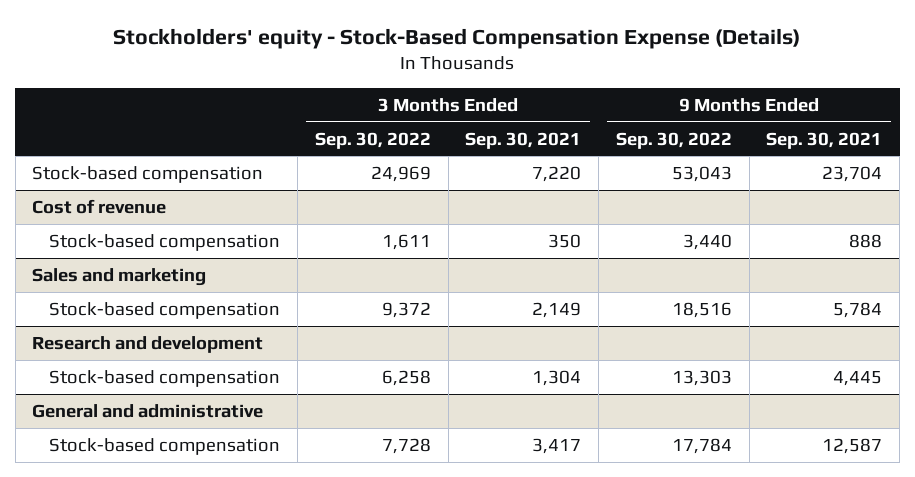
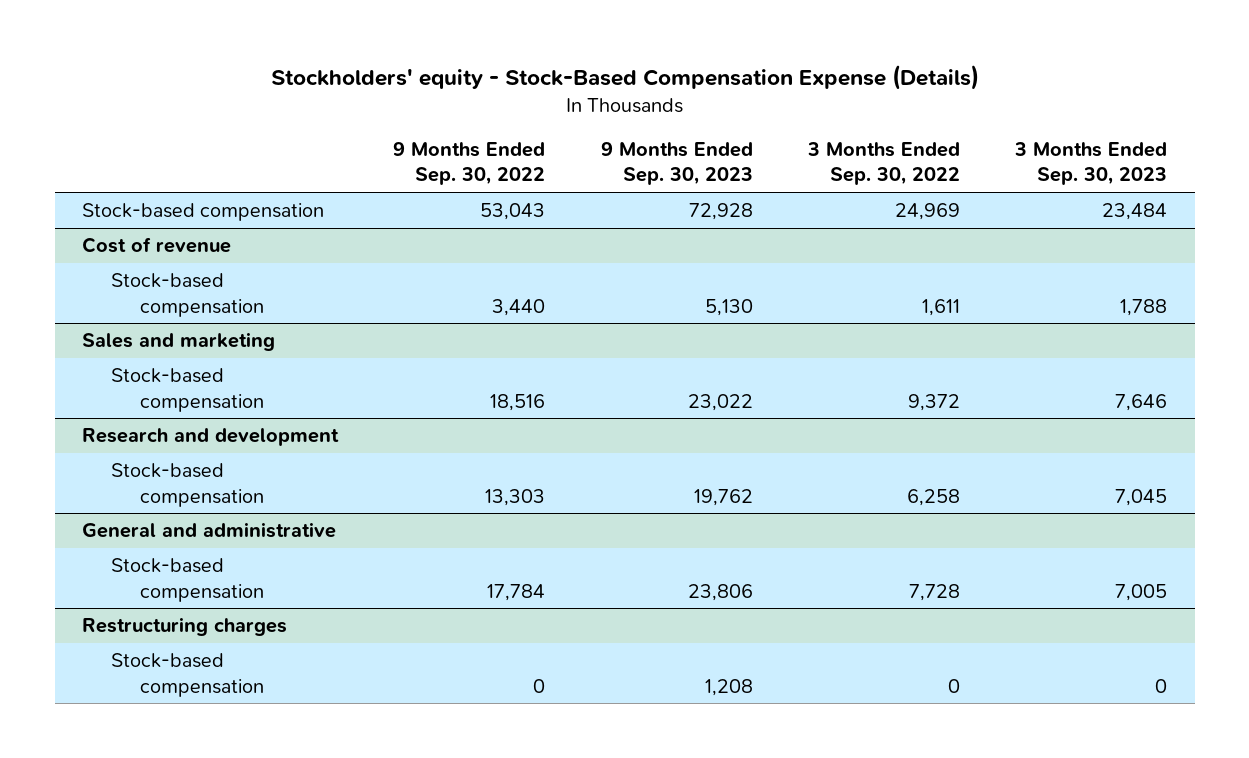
- | 3 Months Ended Sep. 30, 2022 | 3 Months Ended Sep. 30, 2021 | 9 Months Ended Sep. 30, 2022 | 9 Months Ended Sep. 30, 2021
+ | 9 Months Ended Sep. 30, 2022 | 9 Months Ended Sep. 30, 2023 | 3 Months Ended Sep. 30, 2022 | 3 Months Ended Sep. 30, 2023
+ Restructuring charges
+ Stock-based compensation | 0 | 1,208 | 0 | 0

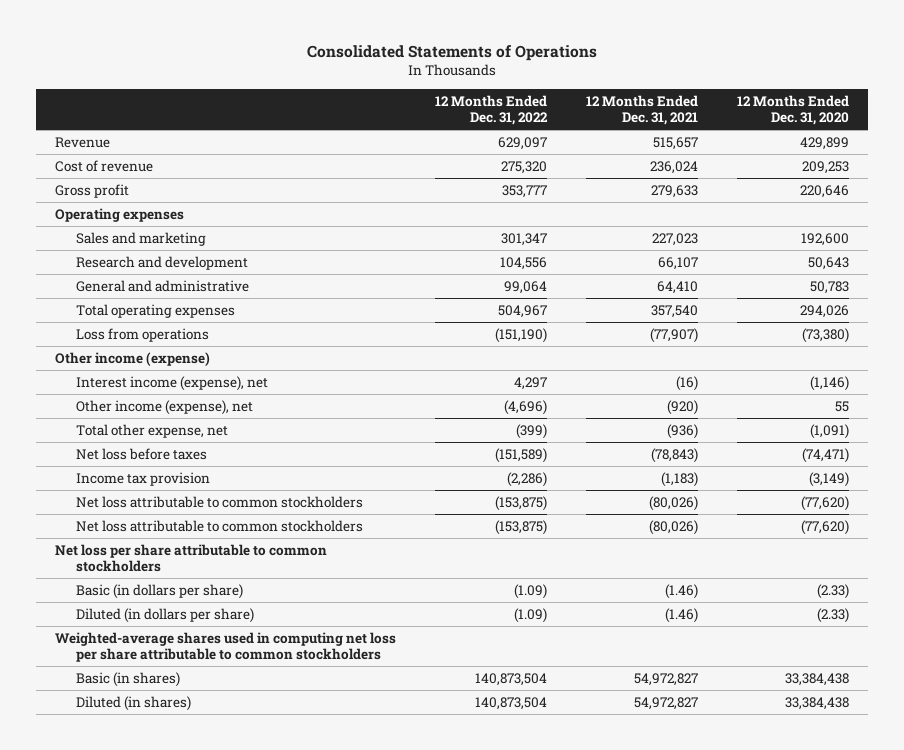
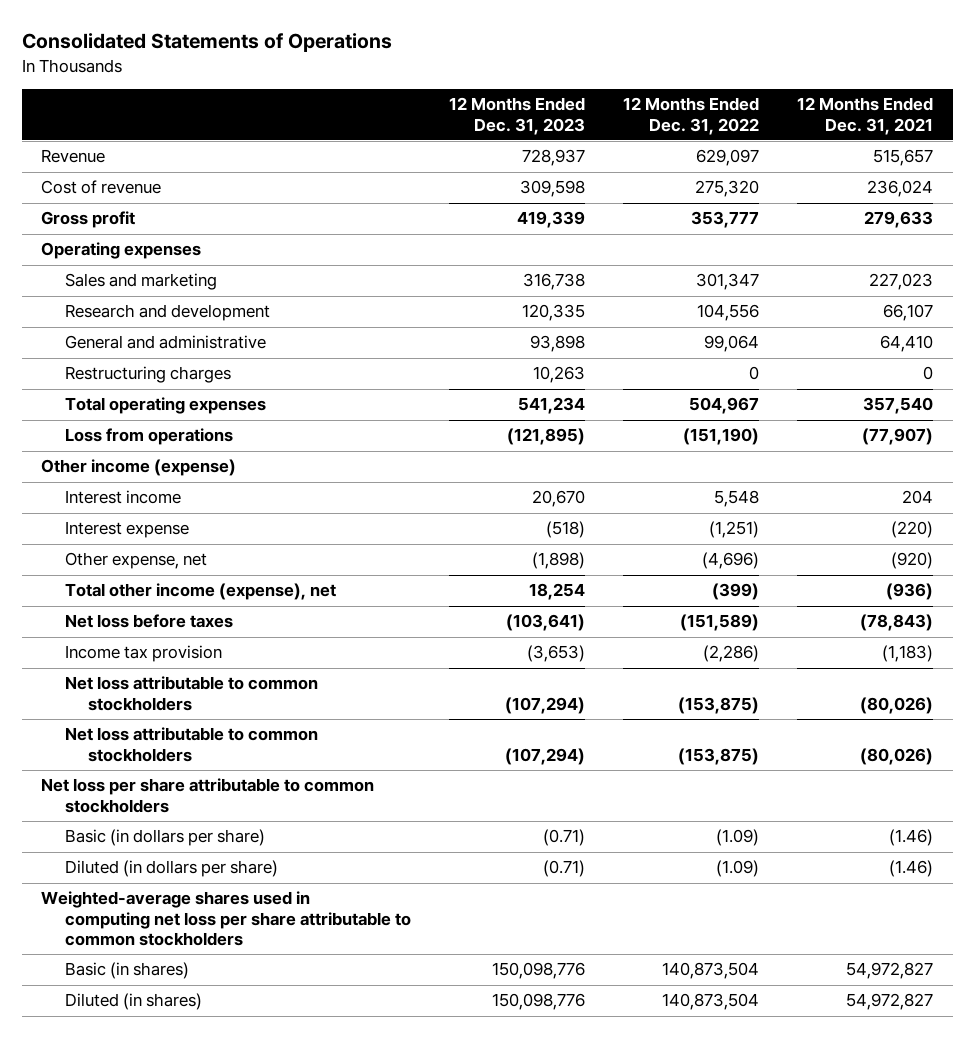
- | 12 Months Ended Dec. 31, 2022 | 12 Months Ended Dec. 31, 2021 | 12 Months Ended Dec. 31, 2020
+ | 12 Months Ended Dec. 31, 2023 | 12 Months Ended Dec. 31, 2022 | 12 Months Ended Dec. 31, 2021
+ Restructuring charges | 10,263 | 0 | 0
- Interest income (expense), net | 4,297 | (16) | (1,146)
- Other income (expense), net | (4,696) | (920) | 55
- Total other expense, net | (399) | (936) | (1,091)
+ Interest income | 20,670 | 5,548 | 204
+ Interest expense | (518) | (1,251) | (220)
+ Other expense, net | (1,898) | (4,696) | (920)
+ Total other income (expense), net | 18,254 | (399) | (936)

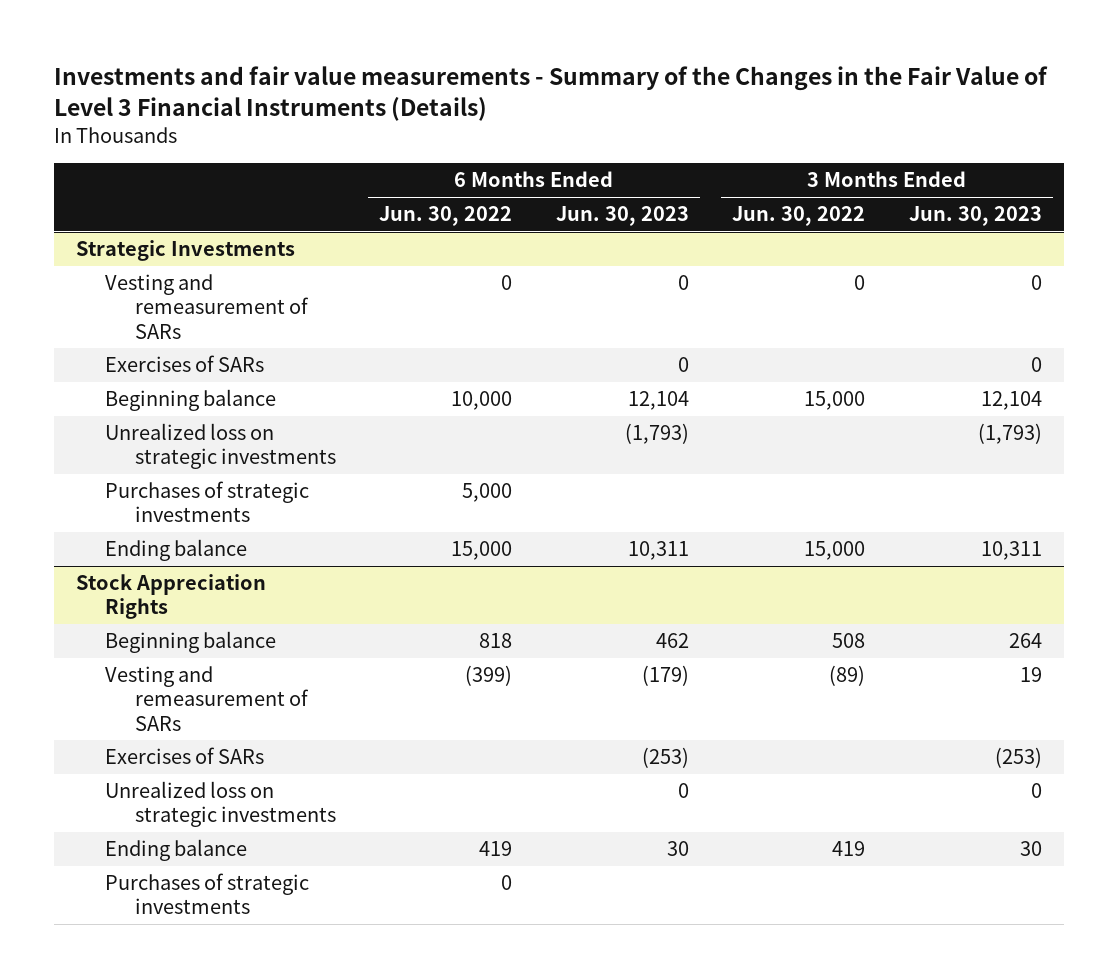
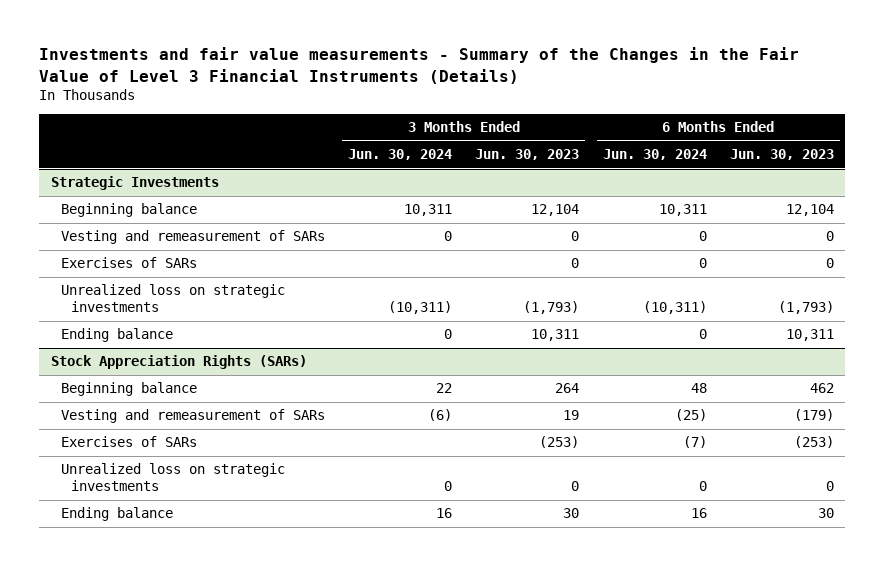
- | 6 Months Ended Jun. 30, 2022 | 6 Months Ended Jun. 30, 2023 | 3 Months Ended Jun. 30, 2022 | 3 Months Ended Jun. 30, 2023
+ | 3 Months Ended Jun. 30, 2024 | 3 Months Ended Jun. 30, 2023 | 6 Months Ended Jun. 30, 2024 | 6 Months Ended Jun. 30, 2023
@ Strategic Investments
moved up: Beginning balance | 10,311 | 12,104 | 10,311 | 12,104
- Purchases of strategic investments | 5,000 | | |
- Stock Appreciation Rights
+ Stock Appreciation Rights (SARs)
- Purchases of strategic investments | 0 | | |

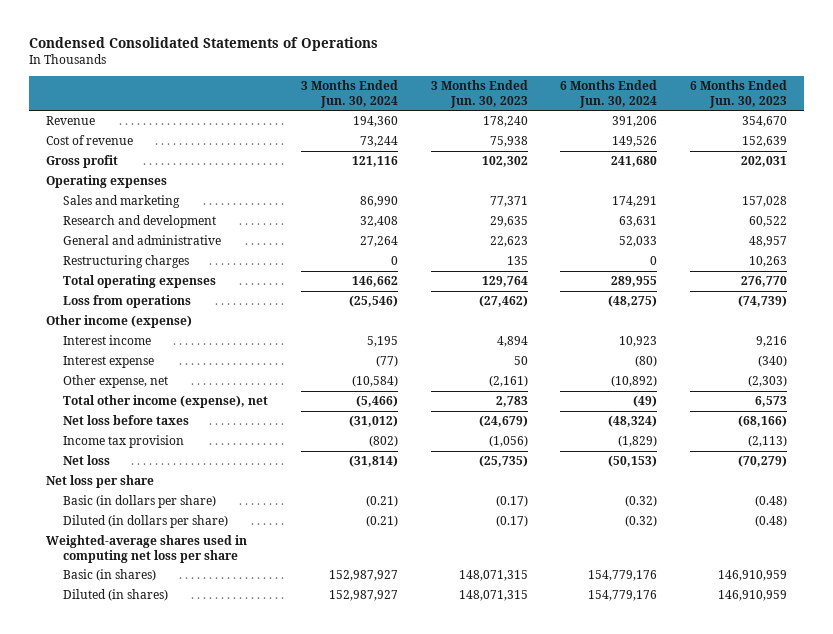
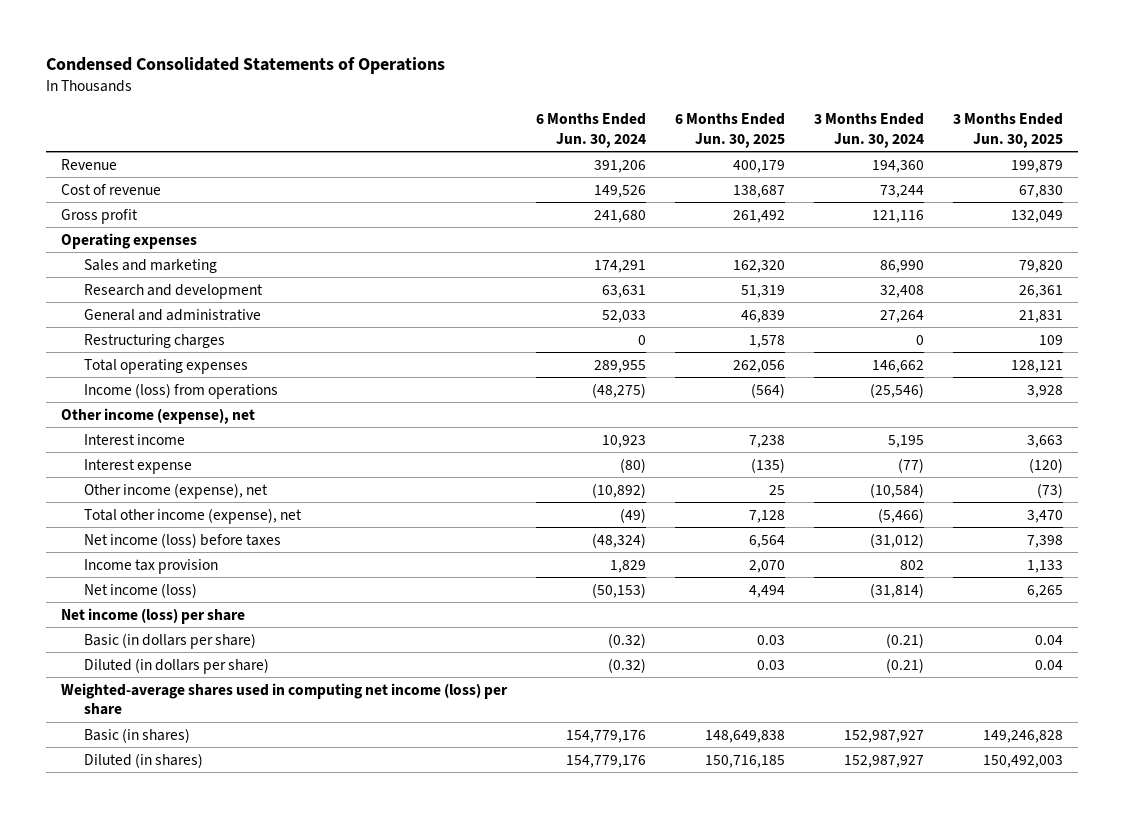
- | 3 Months Ended Jun. 30, 2024 | 3 Months Ended Jun. 30, 2023 | 6 Months Ended Jun. 30, 2024 | 6 Months Ended Jun. 30, 2023
+ | 6 Months Ended Jun. 30, 2024 | 6 Months Ended Jun. 30, 2025 | 3 Months Ended Jun. 30, 2024 | 3 Months Ended Jun. 30, 2025
- Loss from operations | (25,546) | (27,462) | (48,275) | (74,739)
- Other income (expense)
+ Income (loss) from operations | (48,275) | (564) | (25,546) | 3,928
+ Other income (expense), net
- Other expense, net | (10,584) | (2,161) | (10,892) | (2,303)
+ Other income (expense), net | (10,892) | 25 | (10,584) | (73)
- Net loss before taxes | (31,012) | (24,679) | (48,324) | (68,166)
- Income tax provision | (802) | (1,056) | (1,829) | (2,113)
- Net loss | (31,814) | (25,735) | (50,153) | (70,279)
- Net loss per share
+ Net income (loss) before taxes | (48,324) | 6,564 | (31,012) | 7,398
+ Income tax provision | 1,829 | 2,070 | 802 | 1,133
+ Net income (loss) | (50,153) | 4,494 | (31,814) | 6,265
+ Net income (loss) per share
- Weighted-average shares used in computing net loss per share
+ Weighted-average shares used in computing net income (loss) per share

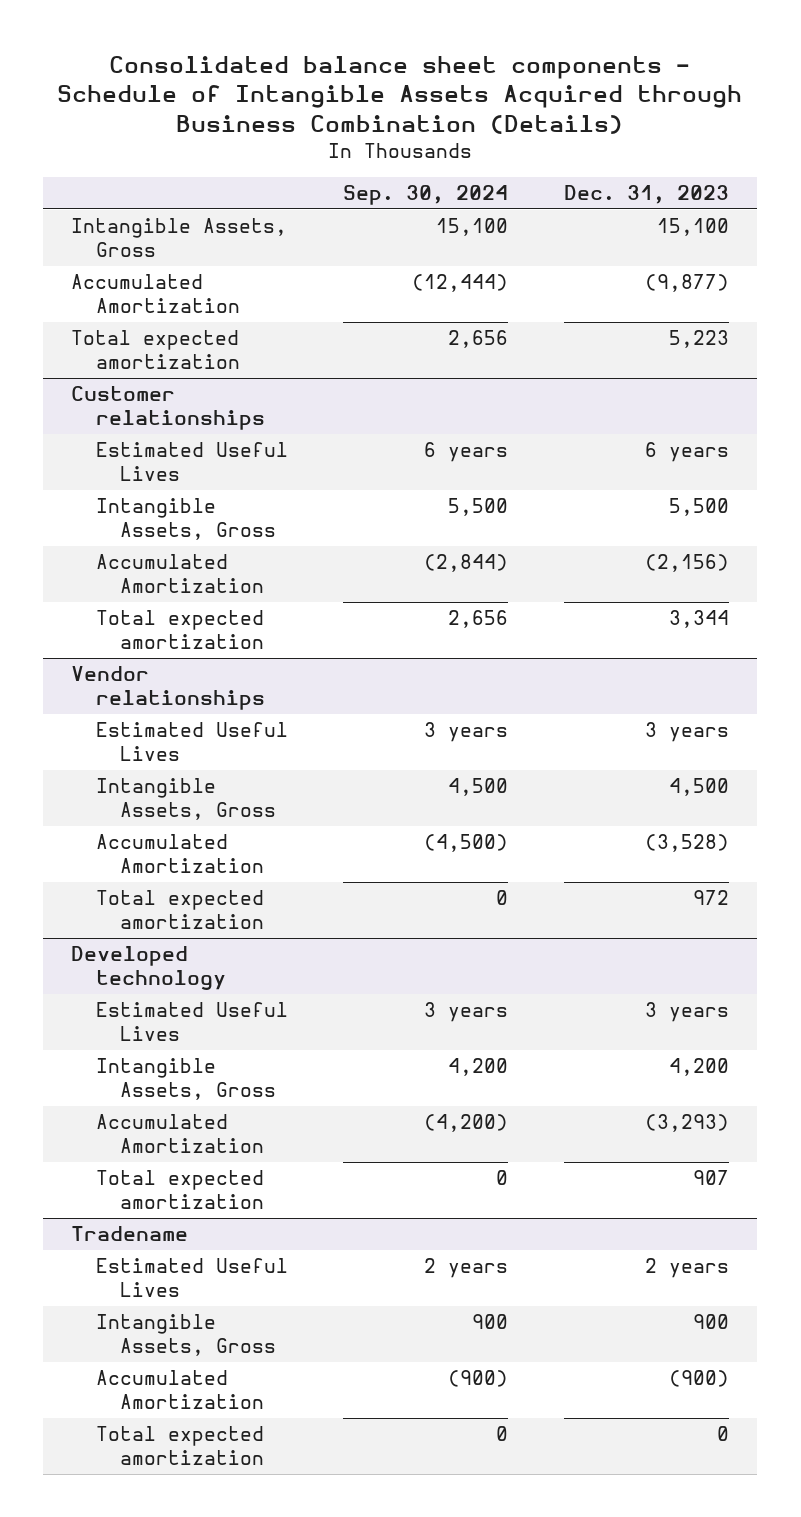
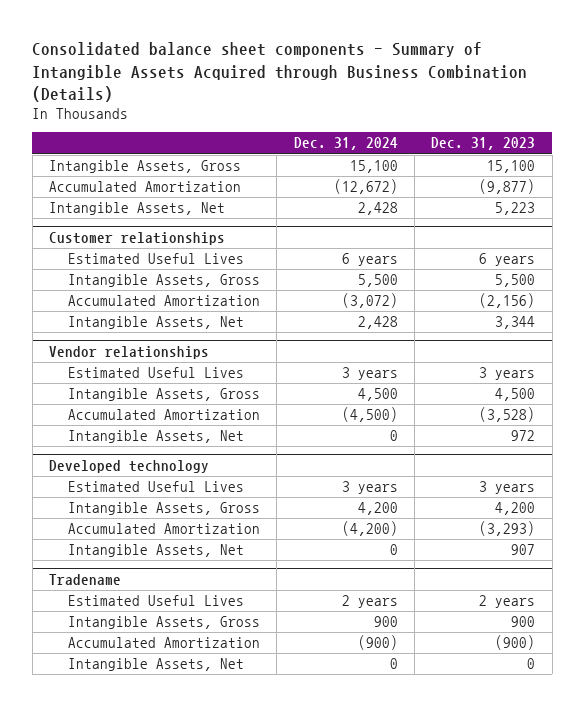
- Consolidated balance sheet components - Schedule of Intangible Assets Acquired through Business Combination (Details)
+ Consolidated balance sheet components - Summary of Intangible Assets Acquired through Business Combination (Details)
- | Sep. 30, 2024 | Dec. 31, 2023
+ | Dec. 31, 2024 | Dec. 31, 2023
- Total expected amortization | 2,656 | 5,223
+ Intangible Assets, Net | 2,428 | 5,223
@ Customer relationships
- Total expected amortization | 2,656 | 3,344
+ Intangible Assets, Net | 2,428 | 3,344
@ Vendor relationships
- Total expected amortization | 0 | 972
+ Intangible Assets, Net | 0 | 972
@ Developed technology
- Total expected amortization | 0 | 907
+ Intangible Assets, Net | 0 | 907
@ Tradename
- Total expected amortization | 0 | 0
+ Intangible Assets, Net | 0 | 0

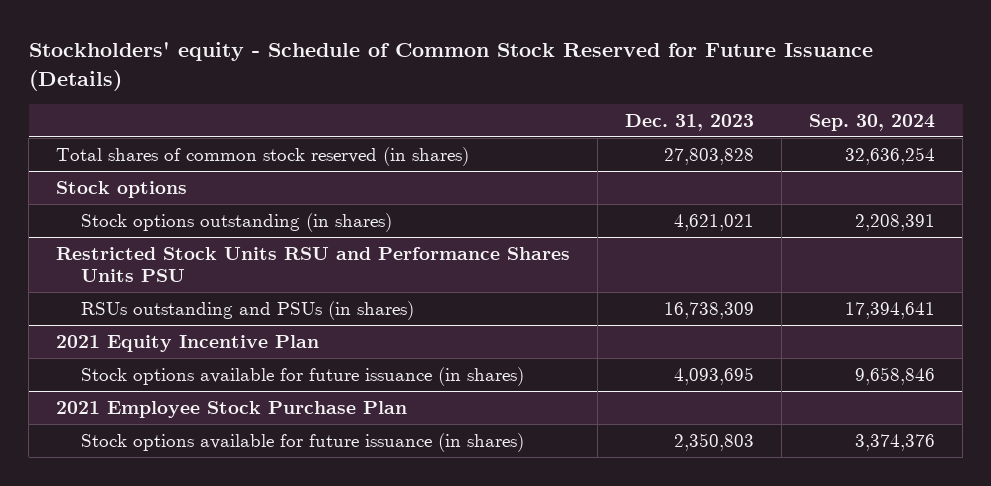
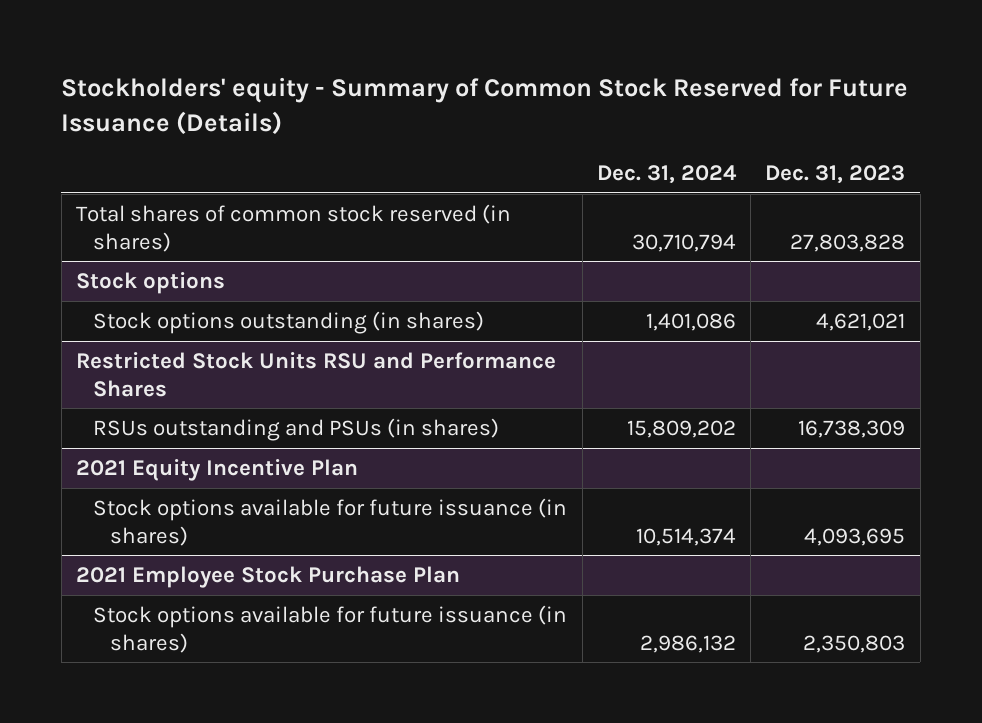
- Stockholders' equity - Schedule of Common Stock Reserved for Future Issuance (Details)
+ Stockholders' equity - Summary of Common Stock Reserved for Future Issuance (Details)
- | Dec. 31, 2023 | Sep. 30, 2024
+ | Dec. 31, 2024 | Dec. 31, 2023
- Restricted Stock Units RSU and Performance Shares Units PSU
+ Restricted Stock Units RSU and Performance Shares

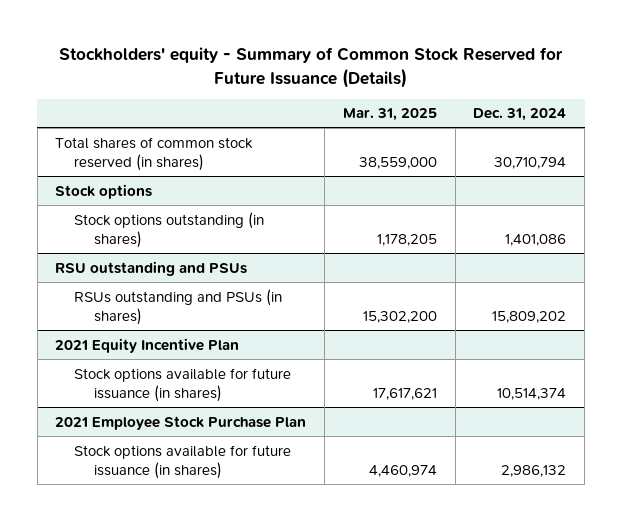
- | Dec. 31, 2024 | Dec. 31, 2023
+ | Mar. 31, 2025 | Dec. 31, 2024
- Restricted Stock Units RSU and Performance Shares
+ RSU outstanding and PSUs

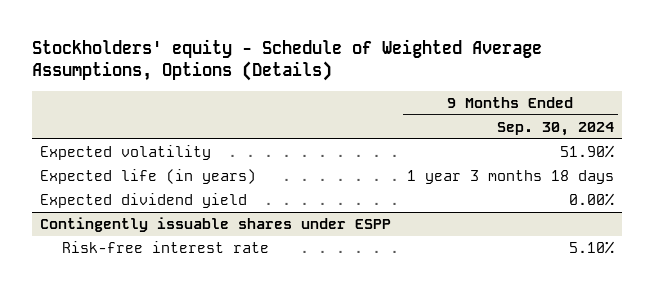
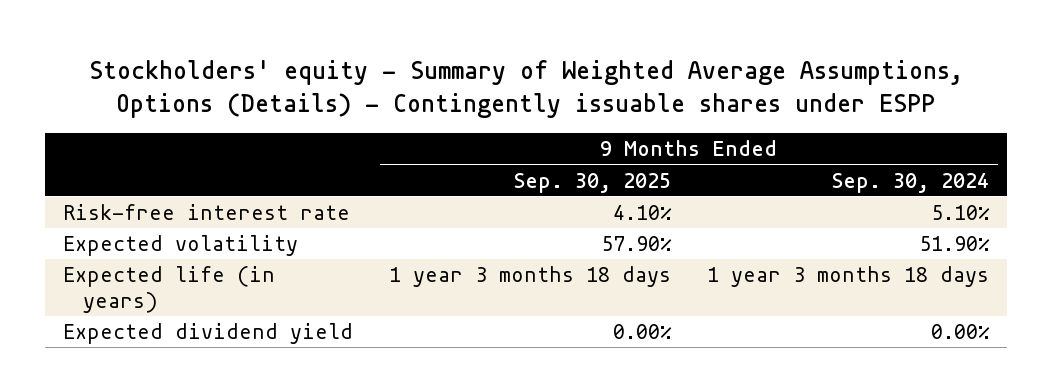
- Stockholders' equity - Schedule of Weighted Average Assumptions, Options (Details)
+ Stockholders' equity - Summary of Weighted Average Assumptions, Options (Details) - Contingently issuable shares under ESPP
- | 9 Months Ended Sep. 30, 2024
+ | 9 Months Ended Sep. 30, 2025 | 9 Months Ended Sep. 30, 2024
+ Risk-free interest rate | 4.10% | 5.10%
- Contingently issuable shares under ESPP
- Risk-free interest rate | 5.10%

